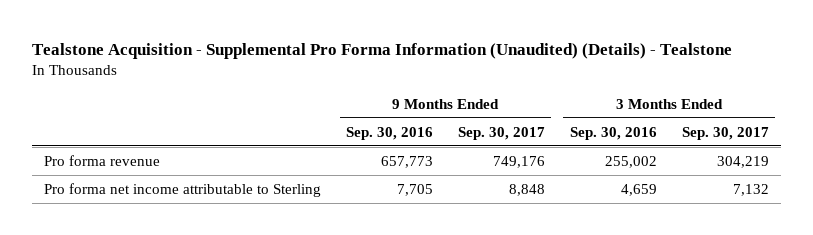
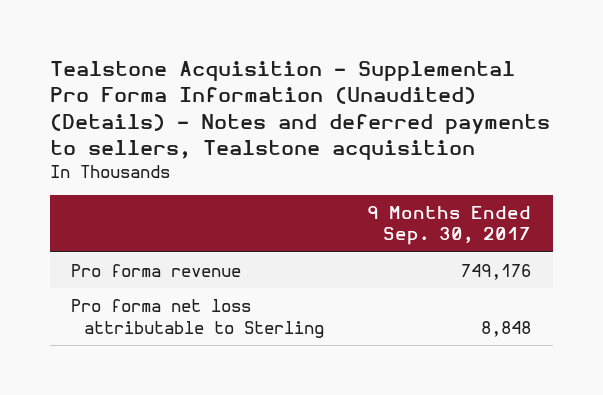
- Tealstone Acquisition - Supplemental Pro Forma Information (Unaudited) (Details) - Tealstone
+ Tealstone Acquisition - Supplemental Pro Forma Information (Unaudited) (Details) - Notes and deferred payments to sellers, Tealstone acquisition
- | 9 Months Ended Sep. 30, 2016 | 9 Months Ended Sep. 30, 2017 | 3 Months Ended Sep. 30, 2016 | 3 Months Ended Sep. 30, 2017
+ | 9 Months Ended Sep. 30, 2017
- Pro forma net income attributable to Sterling | 7,705 | 8,848 | 4,659 | 7,132
+ Pro forma net loss attributable to Sterling | 8,848

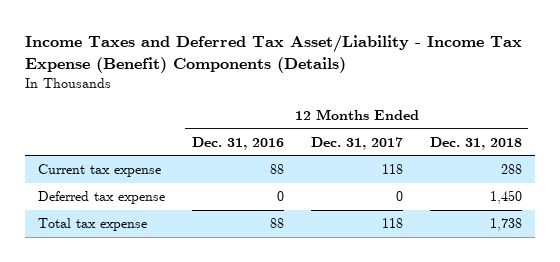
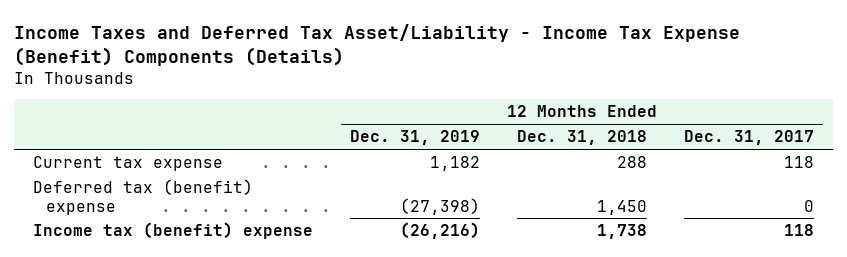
- | 12 Months Ended Dec. 31, 2016 | 12 Months Ended Dec. 31, 2017 | 12 Months Ended Dec. 31, 2018
+ | 12 Months Ended Dec. 31, 2019 | 12 Months Ended Dec. 31, 2018 | 12 Months Ended Dec. 31, 2017
- Deferred tax expense | 0 | 0 | 1,450
- Total tax expense | 88 | 118 | 1,738
+ Deferred tax (benefit) expense | (27,398) | 1,450 | 0
+ Income tax (benefit) expense | (26,216) | 1,738 | 118

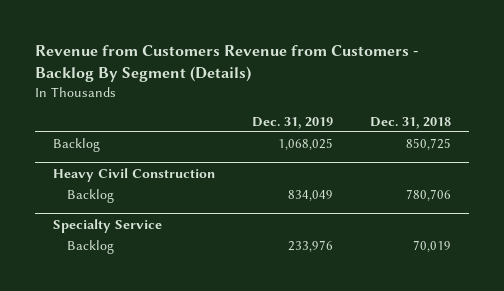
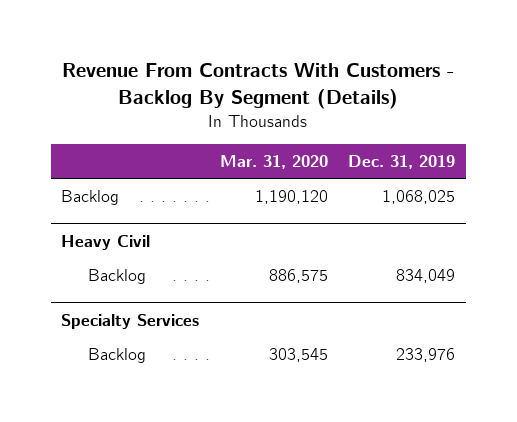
- Revenue from Customers Revenue from Customers - Backlog By Segment (Details)
+ Revenue From Contracts With Customers - Backlog By Segment (Details)
- | Dec. 31, 2019 | Dec. 31, 2018
+ | Mar. 31, 2020 | Dec. 31, 2019
- Heavy Civil Construction
+ Heavy Civil
- Specialty Service
+ Specialty Services

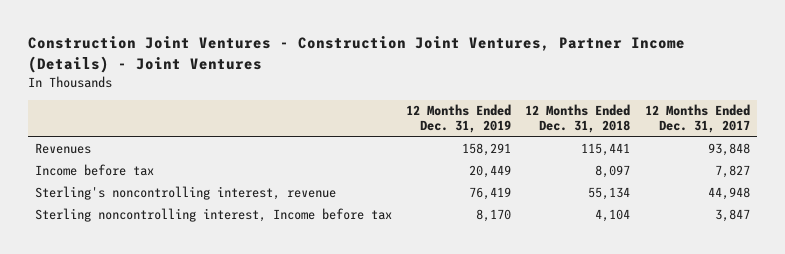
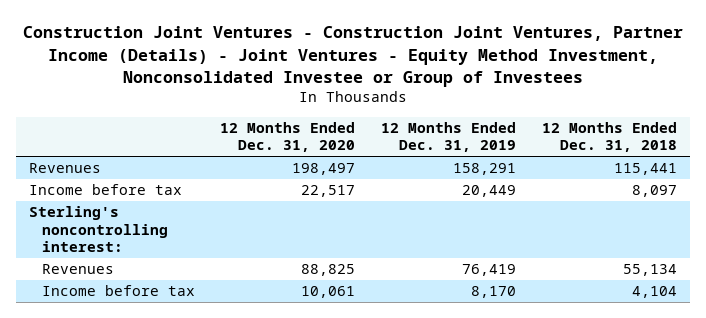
- Construction Joint Ventures - Construction Joint Ventures, Partner Income (Details) - Joint Ventures
+ Construction Joint Ventures - Construction Joint Ventures, Partner Income (Details) - Joint Ventures - Equity Method Investment, Nonconsolidated Investee or Group of Investees
- | 12 Months Ended Dec. 31, 2019 | 12 Months Ended Dec. 31, 2018 | 12 Months Ended Dec. 31, 2017
+ | 12 Months Ended Dec. 31, 2020 | 12 Months Ended Dec. 31, 2019 | 12 Months Ended Dec. 31, 2018
- Sterling's noncontrolling interest, revenue | 76,419 | 55,134 | 44,948
- Sterling noncontrolling interest, Income before tax | 8,170 | 4,104 | 3,847
+ Sterling's noncontrolling interest:
+ Revenues | 88,825 | 76,419 | 55,134
+ Income before tax | 10,061 | 8,170 | 4,104

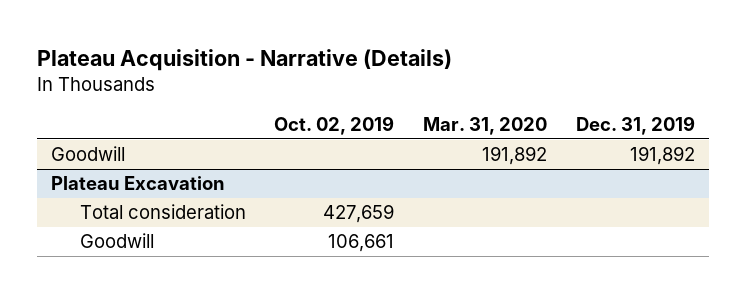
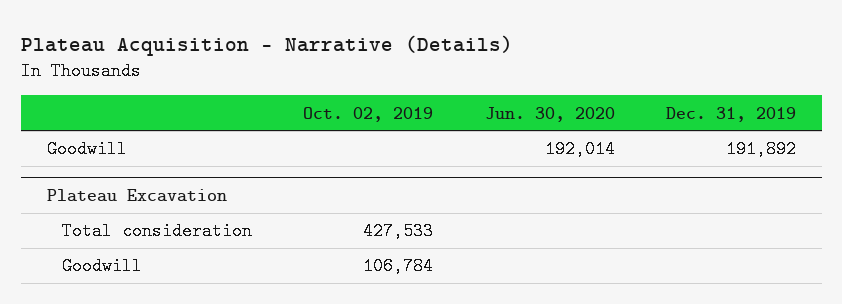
- | Oct. 02, 2019 | Mar. 31, 2020 | Dec. 31, 2019
+ | Oct. 02, 2019 | Jun. 30, 2020 | Dec. 31, 2019
@ Plateau Excavation
- Total consideration | 427,659 | |
- Goodwill | 106,661 | |
+ Total consideration | 427,533 | |
+ Goodwill | 106,784 | |

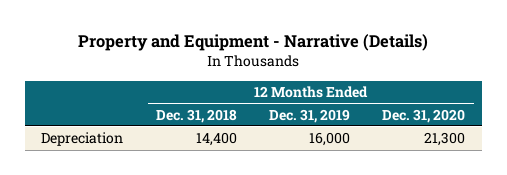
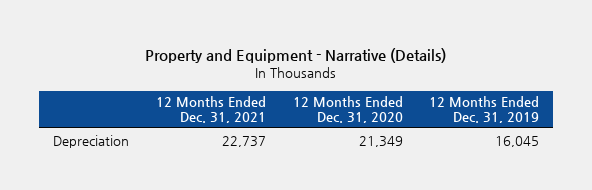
- | 12 Months Ended Dec. 31, 2018 | 12 Months Ended Dec. 31, 2019 | 12 Months Ended Dec. 31, 2020
+ | 12 Months Ended Dec. 31, 2021 | 12 Months Ended Dec. 31, 2020 | 12 Months Ended Dec. 31, 2019
- Depreciation | 14,400 | 16,000 | 21,300
+ Depreciation | 22,737 | 21,349 | 16,045

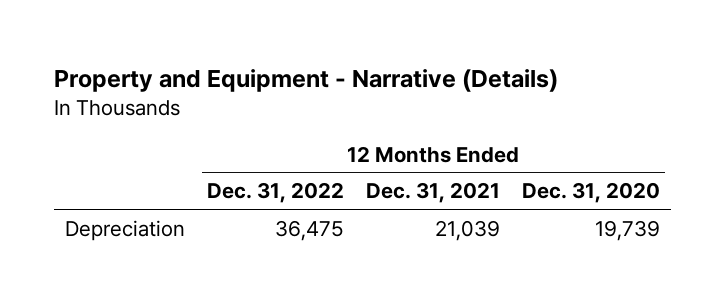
- | 12 Months Ended Dec. 31, 2021 | 12 Months Ended Dec. 31, 2020 | 12 Months Ended Dec. 31, 2019
+ | 12 Months Ended Dec. 31, 2022 | 12 Months Ended Dec. 31, 2021 | 12 Months Ended Dec. 31, 2020
- Depreciation | 22,737 | 21,349 | 16,045
+ Depreciation | 36,475 | 21,039 | 19,739

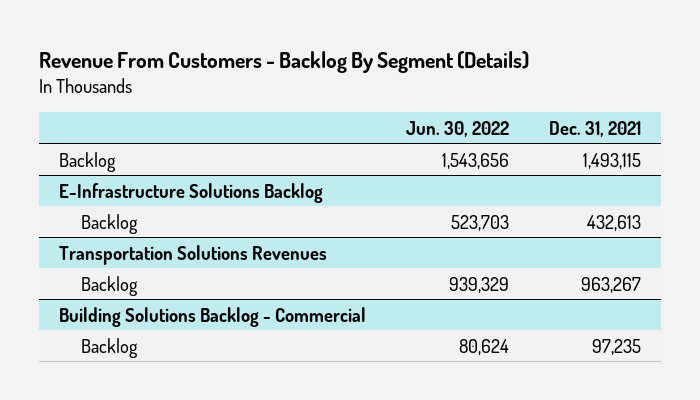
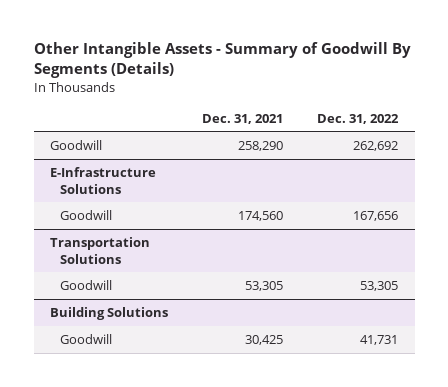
- Revenue From Customers - Backlog By Segment (Details)
+ Other Intangible Assets - Summary of Goodwill By Segments (Details)
- | Jun. 30, 2022 | Dec. 31, 2021
+ | Dec. 31, 2021 | Dec. 31, 2022
- Backlog | 1,543,656 | 1,493,115
- E-Infrastructure Solutions Backlog
- Backlog | 523,703 | 432,613
- Transportation Solutions Revenues
- Backlog | 939,329 | 963,267
- Building Solutions Backlog - Commercial
- Backlog | 80,624 | 97,235
+ Goodwill | 258,290 | 262,692
+ E-Infrastructure Solutions
+ Goodwill | 174,560 | 167,656
+ Transportation Solutions
+ Goodwill | 53,305 | 53,305
+ Building Solutions
+ Goodwill | 30,425 | 41,731

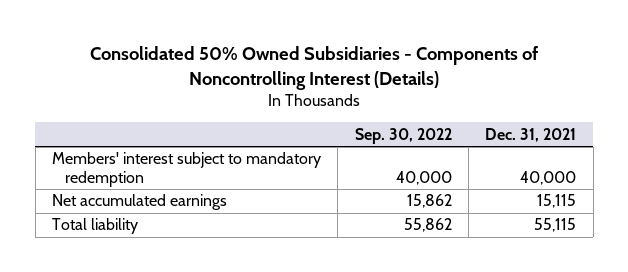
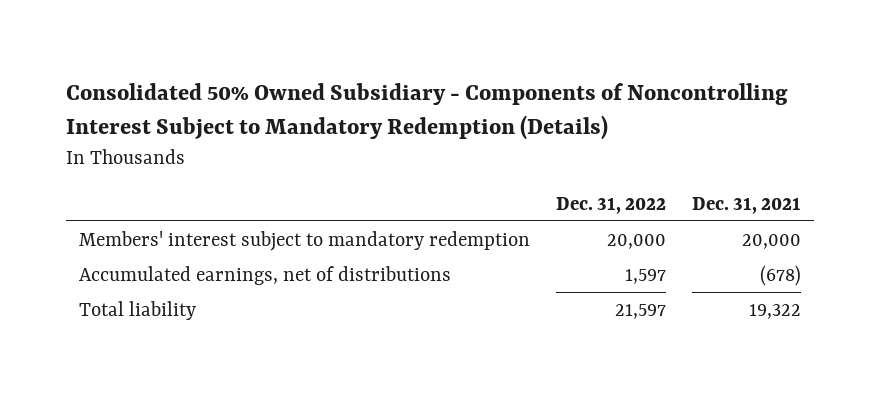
- Consolidated 50% Owned Subsidiaries - Components of Noncontrolling Interest (Details)
+ Consolidated 50% Owned Subsidiary - Components of Noncontrolling Interest Subject to Mandatory Redemption (Details)
- | Sep. 30, 2022 | Dec. 31, 2021
+ | Dec. 31, 2022 | Dec. 31, 2021
- Members' interest subject to mandatory redemption | 40,000 | 40,000
- Net accumulated earnings | 15,862 | 15,115
- Total liability | 55,862 | 55,115
+ Members' interest subject to mandatory redemption | 20,000 | 20,000
+ Accumulated earnings, net of distributions | 1,597 | (678)
+ Total liability | 21,597 | 19,322

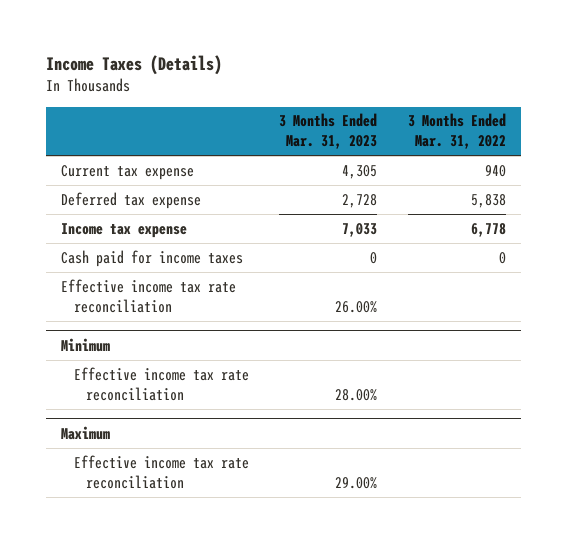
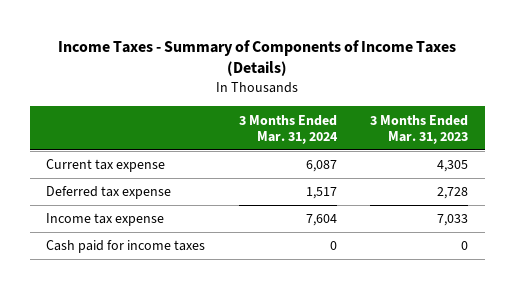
- Income Taxes (Details)
+ Income Taxes - Summary of Components of Income Taxes (Details)
- | 3 Months Ended Mar. 31, 2023 | 3 Months Ended Mar. 31, 2022
+ | 3 Months Ended Mar. 31, 2024 | 3 Months Ended Mar. 31, 2023
- Effective income tax rate reconciliation | 26.00% |
- Minimum
- Effective income tax rate reconciliation | 28.00% |
- Maximum
- Effective income tax rate reconciliation | 29.00% |

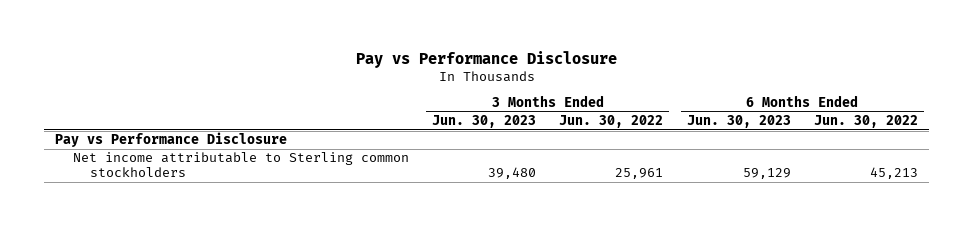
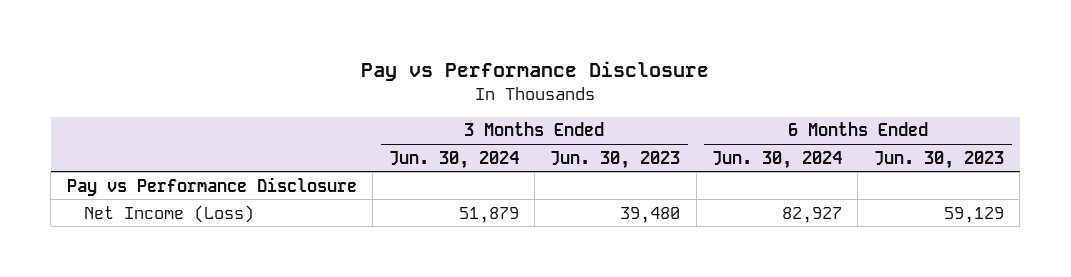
- | 3 Months Ended Jun. 30, 2023 | 3 Months Ended Jun. 30, 2022 | 6 Months Ended Jun. 30, 2023 | 6 Months Ended Jun. 30, 2022
+ | 3 Months Ended Jun. 30, 2024 | 3 Months Ended Jun. 30, 2023 | 6 Months Ended Jun. 30, 2024 | 6 Months Ended Jun. 30, 2023
- Net income attributable to Sterling common stockholders | 39,480 | 25,961 | 59,129 | 45,213
+ Net Income (Loss) | 51,879 | 39,480 | 82,927 | 59,129

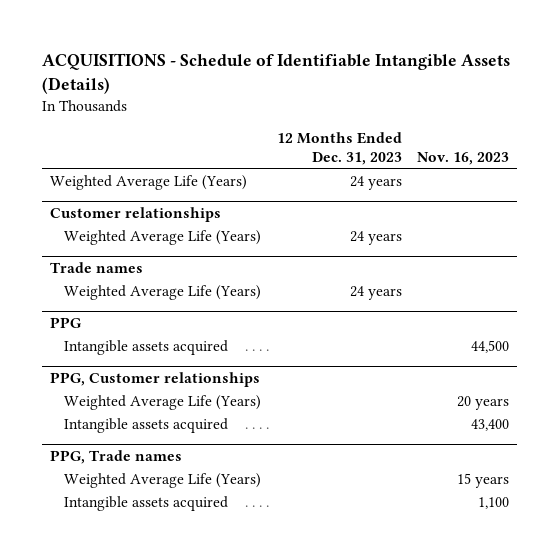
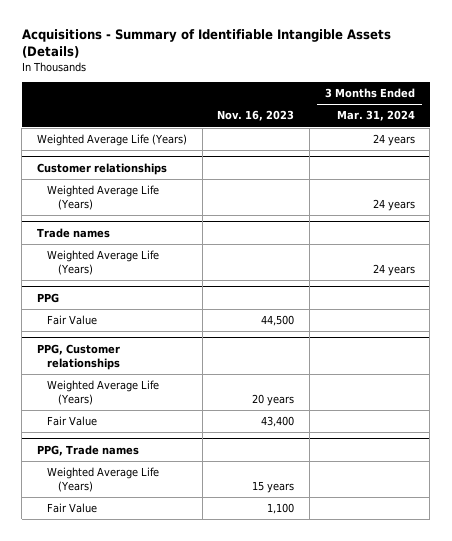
- ACQUISITIONS - Schedule of Identifiable Intangible Assets (Details)
+ Acquisitions - Summary of Identifiable Intangible Assets (Details)
- | 12 Months Ended Dec. 31, 2023 | Nov. 16, 2023
+ | Nov. 16, 2023 | 3 Months Ended Mar. 31, 2024
@ PPG
- Intangible assets acquired | | 44,500
+ Fair Value | 44,500 |
@ PPG, Customer relationships
- Intangible assets acquired | | 43,400
+ Fair Value | 43,400 |
@ PPG, Trade names
- Intangible assets acquired | | 1,100
+ Fair Value | 1,100 |

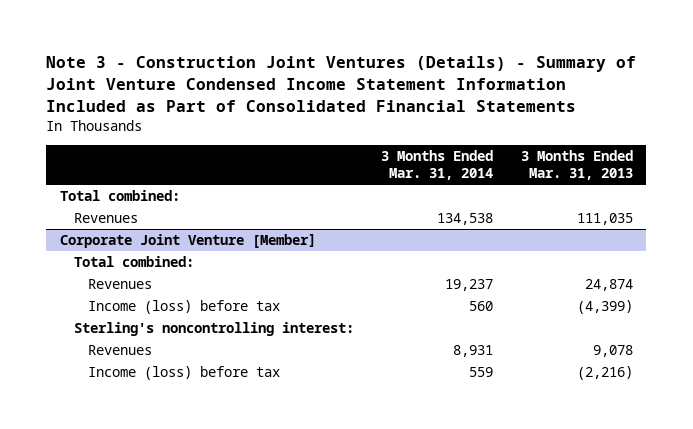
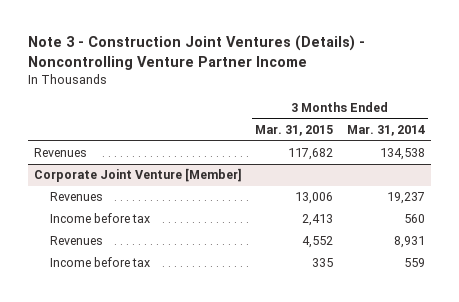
- Note 3 - Construction Joint Ventures (Details) - Summary of Joint Venture Condensed Income Statement Information Included as Part of Consolidated Financial Statements
+ Note 3 - Construction Joint Ventures (Details) - Noncontrolling Venture Partner Income
- | 3 Months Ended Mar. 31, 2014 | 3 Months Ended Mar. 31, 2013
+ | 3 Months Ended Mar. 31, 2015 | 3 Months Ended Mar. 31, 2014
- Total combined:
@ Corporate Joint Venture [Member]
- Total combined:
- Income (loss) before tax | 560 | (4,399)
- Sterling's noncontrolling interest:
+ Income before tax | 2,413 | 560
- Income (loss) before tax | 559 | (2,216)
+ Income before tax | 335 | 559

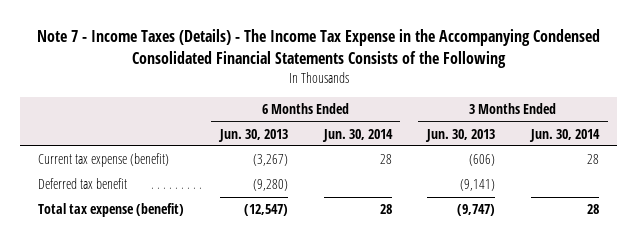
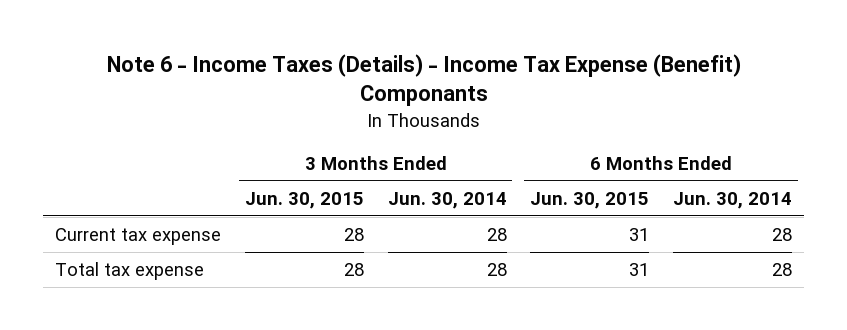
- Note 7 - Income Taxes (Details) - The Income Tax Expense in the Accompanying Condensed Consolidated Financial Statements Consists of the Following
+ Note 6 - Income Taxes (Details) - Income Tax Expense (Benefit) Componants
- | 6 Months Ended Jun. 30, 2013 | 6 Months Ended Jun. 30, 2014 | 3 Months Ended Jun. 30, 2013 | 3 Months Ended Jun. 30, 2014
+ | 3 Months Ended Jun. 30, 2015 | 3 Months Ended Jun. 30, 2014 | 6 Months Ended Jun. 30, 2015 | 6 Months Ended Jun. 30, 2014
- Current tax expense (benefit) | (3,267) | 28 | (606) | 28
- Deferred tax benefit | (9,280) | | (9,141) |
- Total tax expense (benefit) | (12,547) | 28 | (9,747) | 28
+ Current tax expense | 28 | 28 | 31 | 28
+ Total tax expense | 28 | 28 | 31 | 28

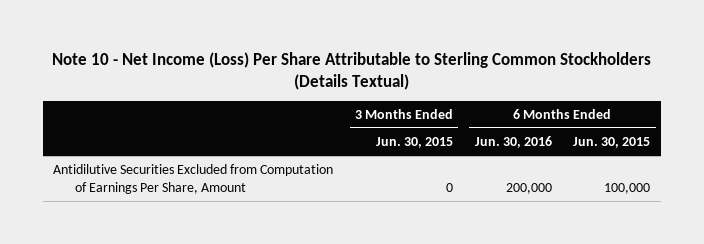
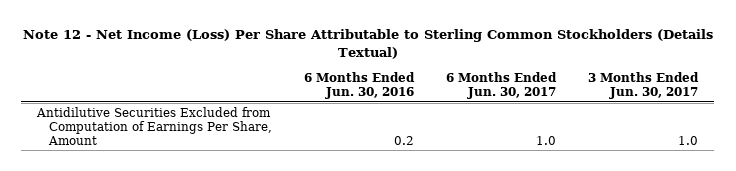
- Note 10 - Net Income (Loss) Per Share Attributable to Sterling Common Stockholders (Details Textual)
+ Note 12 - Net Income (Loss) Per Share Attributable to Sterling Common Stockholders (Details Textual)
- | 3 Months Ended Jun. 30, 2015 | 6 Months Ended Jun. 30, 2016 | 6 Months Ended Jun. 30, 2015
+ | 6 Months Ended Jun. 30, 2016 | 6 Months Ended Jun. 30, 2017 | 3 Months Ended Jun. 30, 2017
- Antidilutive Securities Excluded from Computation of Earnings Per Share, Amount | 0 | 200,000 | 100,000
+ Antidilutive Securities Excluded from Computation of Earnings Per Share, Amount | 0.2 | 1.0 | 1.0

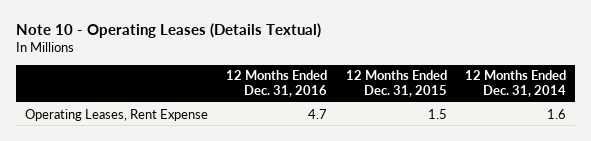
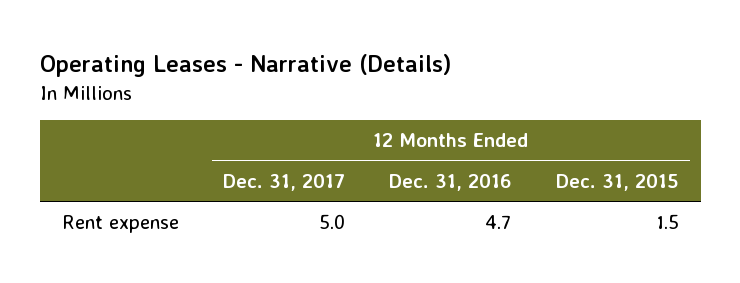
- Note 10 - Operating Leases (Details Textual)
+ Operating Leases - Narrative (Details)
- | 12 Months Ended Dec. 31, 2016 | 12 Months Ended Dec. 31, 2015 | 12 Months Ended Dec. 31, 2014
+ | 12 Months Ended Dec. 31, 2017 | 12 Months Ended Dec. 31, 2016 | 12 Months Ended Dec. 31, 2015
- Operating Leases, Rent Expense | 4.7 | 1.5 | 1.6
+ Rent expense | 5.0 | 4.7 | 1.5

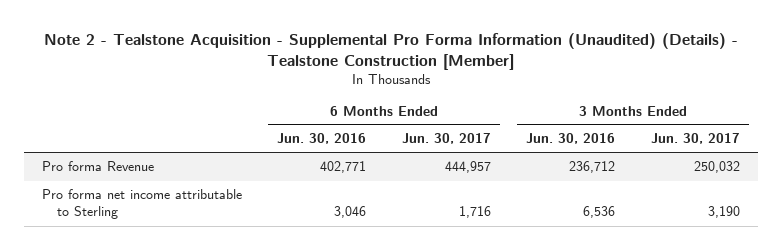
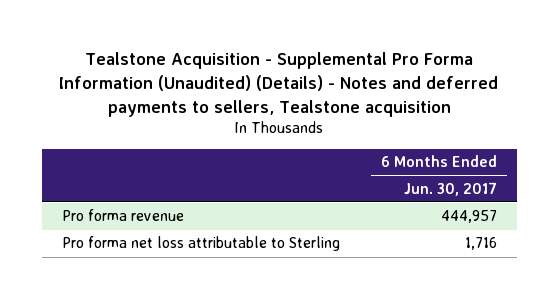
- Note 2 - Tealstone Acquisition - Supplemental Pro Forma Information (Unaudited) (Details) - Tealstone Construction [Member]
+ Tealstone Acquisition - Supplemental Pro Forma Information (Unaudited) (Details) - Notes and deferred payments to sellers, Tealstone acquisition
- | 6 Months Ended Jun. 30, 2016 | 6 Months Ended Jun. 30, 2017 | 3 Months Ended Jun. 30, 2016 | 3 Months Ended Jun. 30, 2017
+ | 6 Months Ended Jun. 30, 2017
- Pro forma Revenue | 402,771 | 444,957 | 236,712 | 250,032
- Pro forma net income attributable to Sterling | 3,046 | 1,716 | 6,536 | 3,190
+ Pro forma revenue | 444,957
+ Pro forma net loss attributable to Sterling | 1,716

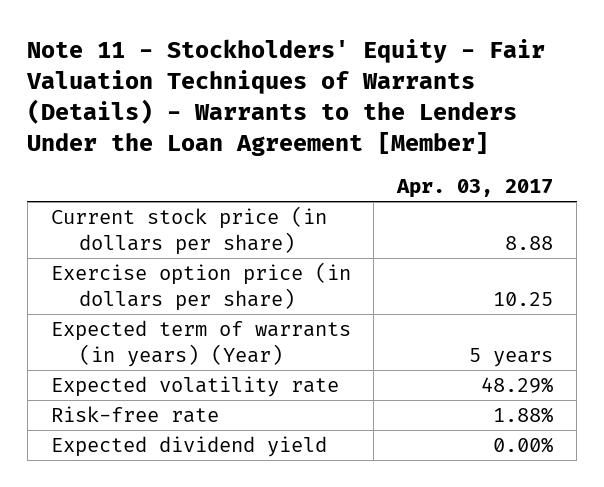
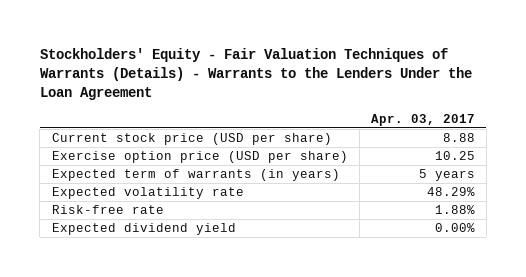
- Note 11 - Stockholders' Equity - Fair Valuation Techniques of Warrants (Details) - Warrants to the Lenders Under the Loan Agreement [Member]
+ Stockholders' Equity - Fair Valuation Techniques of Warrants (Details) - Warrants to the Lenders Under the Loan Agreement
- Current stock price (in dollars per share) | 8.88
- Exercise option price (in dollars per share) | 10.25
- Expected term of warrants (in years) (Year) | 5 years
+ Current stock price (USD per share) | 8.88
+ Exercise option price (USD per share) | 10.25
+ Expected term of warrants (in years) | 5 years

